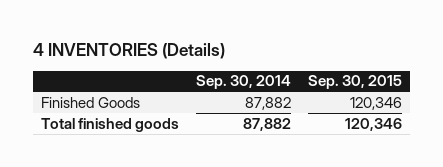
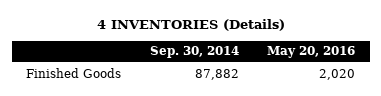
- | Sep. 30, 2014 | Sep. 30, 2015
+ | Sep. 30, 2014 | May 20, 2016
- Total finished goods | 87,882 | 120,346

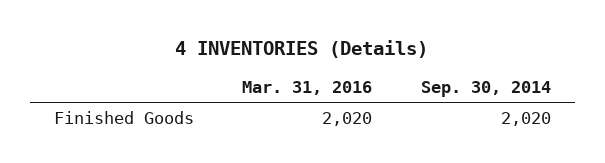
- | Sep. 30, 2014 | May 20, 2016
+ | Mar. 31, 2016 | Sep. 30, 2014
- Finished Goods | 87,882 | 2,020
+ Finished Goods | 2,020 | 2,020

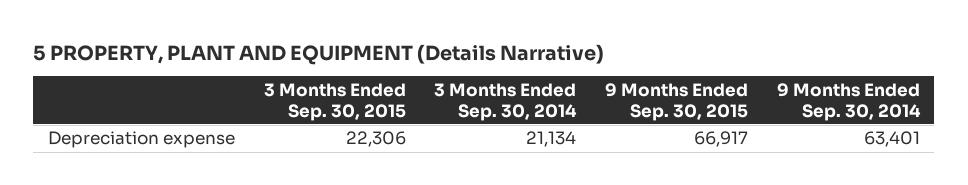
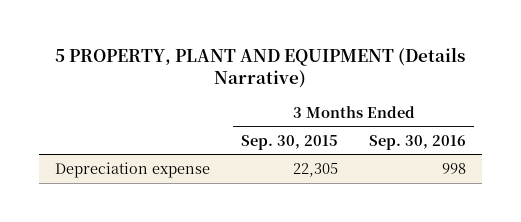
- | 3 Months Ended Sep. 30, 2015 | 3 Months Ended Sep. 30, 2014 | 9 Months Ended Sep. 30, 2015 | 9 Months Ended Sep. 30, 2014
+ | 3 Months Ended Sep. 30, 2015 | 3 Months Ended Sep. 30, 2016
- Depreciation expense | 22,306 | 21,134 | 66,917 | 63,401
+ Depreciation expense | 22,305 | 998

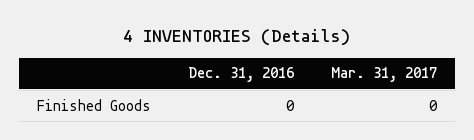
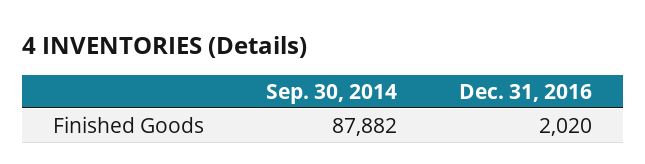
- | Dec. 31, 2016 | Mar. 31, 2017
+ | Sep. 30, 2014 | Dec. 31, 2016
- Finished Goods | 0 | 0
+ Finished Goods | 87,882 | 2,020

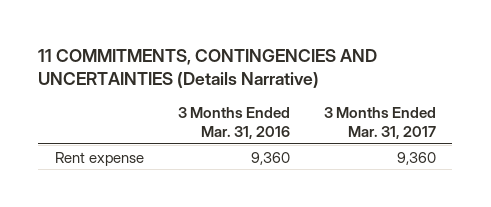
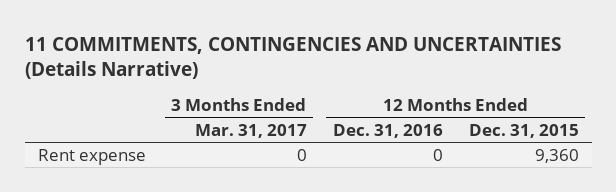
- | 3 Months Ended Mar. 31, 2016 | 3 Months Ended Mar. 31, 2017
+ | 3 Months Ended Mar. 31, 2017 | 12 Months Ended Dec. 31, 2016 | 12 Months Ended Dec. 31, 2015
- Rent expense | 9,360 | 9,360
+ Rent expense | 0 | 0 | 9,360

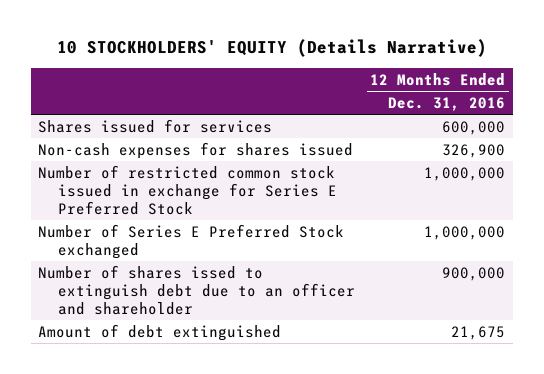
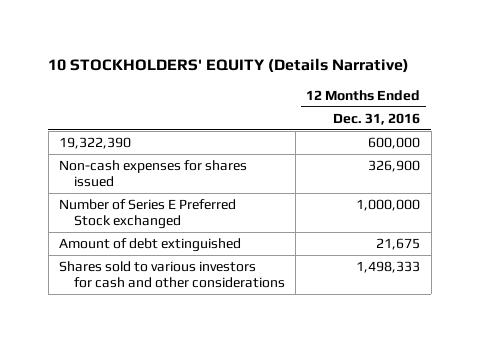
- Shares issued for services | 600,000
+ 19,322,390 | 600,000
- Number of restricted common stock issued in exchange for Series E Preferred Stock | 1,000,000
- Number of shares issed to extinguish debt due to an officer and shareholder | 900,000
+ Shares sold to various investors for cash and other considerations | 1,498,333

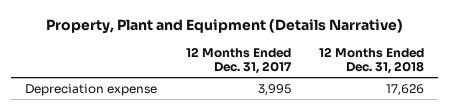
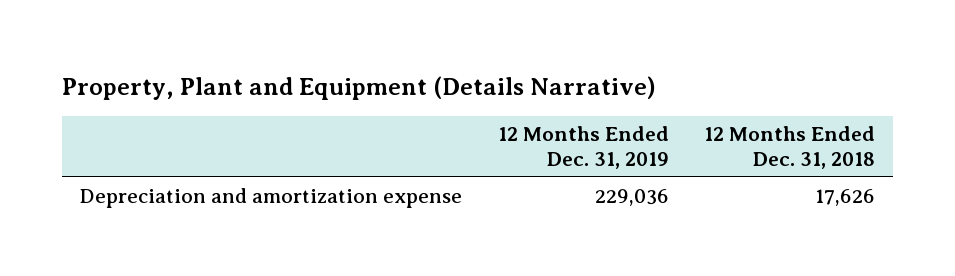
- | 12 Months Ended Dec. 31, 2017 | 12 Months Ended Dec. 31, 2018
+ | 12 Months Ended Dec. 31, 2019 | 12 Months Ended Dec. 31, 2018
- Depreciation expense | 3,995 | 17,626
+ Depreciation and amortization expense | 229,036 | 17,626

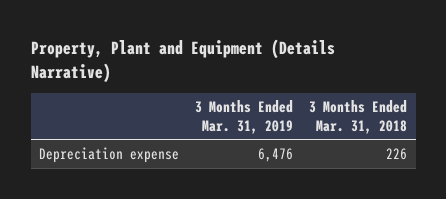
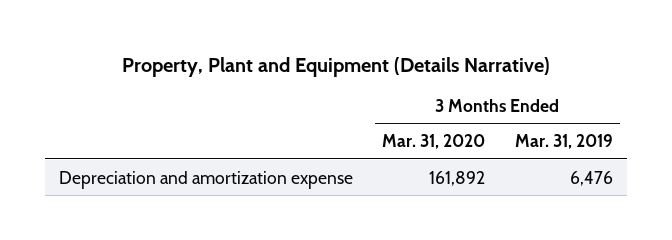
- | 3 Months Ended Mar. 31, 2019 | 3 Months Ended Mar. 31, 2018
+ | 3 Months Ended Mar. 31, 2020 | 3 Months Ended Mar. 31, 2019
- Depreciation expense | 6,476 | 226
+ Depreciation and amortization expense | 161,892 | 6,476

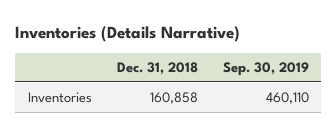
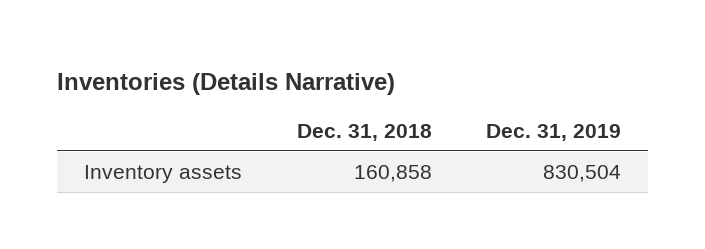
- | Dec. 31, 2018 | Sep. 30, 2019
+ | Dec. 31, 2018 | Dec. 31, 2019
- Inventories | 160,858 | 460,110
+ Inventory assets | 160,858 | 830,504

